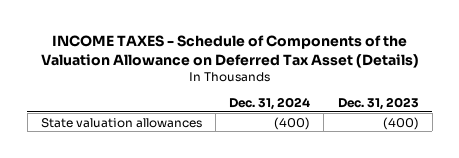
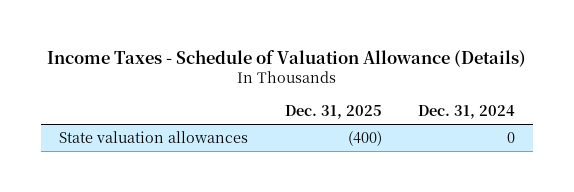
- INCOME TAXES - Schedule of Components of the Valuation Allowance on Deferred Tax Asset (Details)
+ Income Taxes - Schedule of Valuation Allowance (Details)
- | Dec. 31, 2024 | Dec. 31, 2023
+ | Dec. 31, 2025 | Dec. 31, 2024
- State valuation allowances | (400) | (400)
+ State valuation allowances | (400) | 0

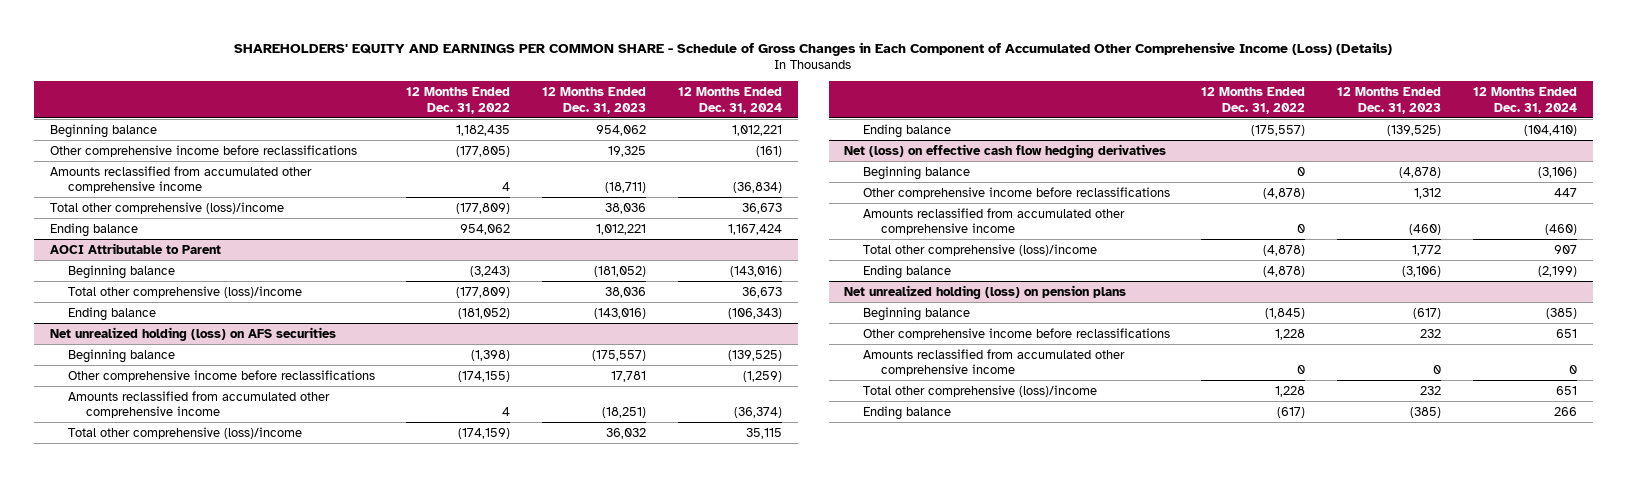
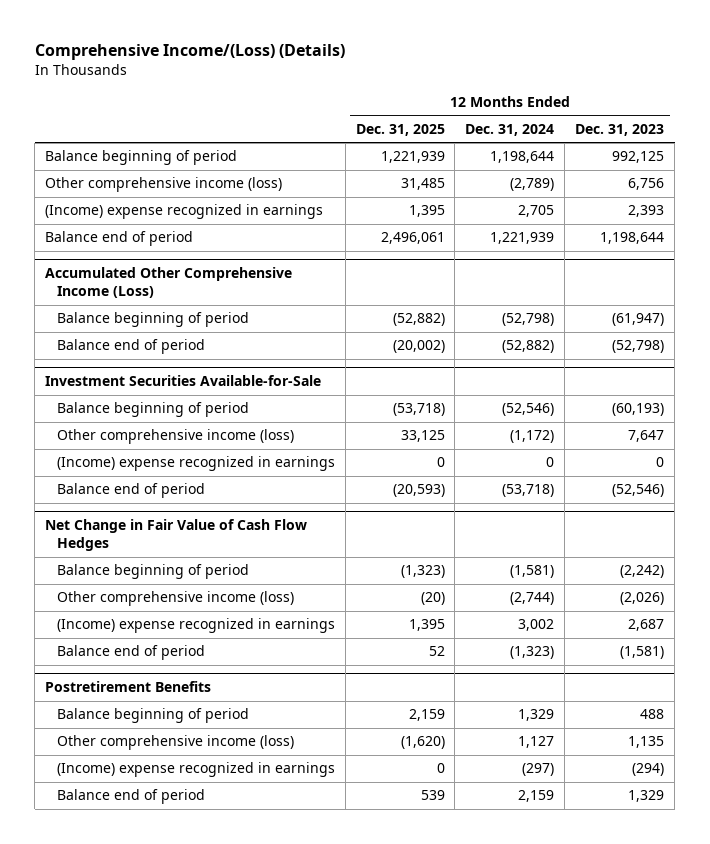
- SHAREHOLDERS' EQUITY AND EARNINGS PER COMMON SHARE - Schedule of Gross Changes in Each Component of Accumulated Other Comprehensive Income (Loss) (Details)
+ Comprehensive Income/(Loss) (Details)
- | 12 Months Ended Dec. 31, 2022 | 12 Months Ended Dec. 31, 2023 | 12 Months Ended Dec. 31, 2024
+ | 12 Months Ended Dec. 31, 2025 | 12 Months Ended Dec. 31, 2024 | 12 Months Ended Dec. 31, 2023
- Beginning balance | 1,182,435 | 954,062 | 1,012,221
- Other comprehensive income before reclassifications | (177,805) | 19,325 | (161)
- Amounts reclassified from accumulated other comprehensive income | 4 | (18,711) | (36,834)
- Total other comprehensive (loss)/income | (177,809) | 38,036 | 36,673
- Ending balance | 954,062 | 1,012,221 | 1,167,424
- AOCI Attributable to Parent
- Beginning balance | (3,243) | (181,052) | (143,016)
- Total other comprehensive (loss)/income | (177,809) | 38,036 | 36,673
- Ending balance | (181,052) | (143,016) | (106,343)
- Net unrealized holding (loss) on AFS securities
- Beginning balance | (1,398) | (175,557) | (139,525)
- Other comprehensive income before reclassifications | (174,155) | 17,781 | (1,259)
- Amounts reclassified from accumulated other comprehensive income | 4 | (18,251) | (36,374)
- Total other comprehensive (loss)/income | (174,159) | 36,032 | 35,115
- Ending balance | (175,557) | (139,525) | (104,410)
- Net (loss) on effective cash flow hedging derivatives
- Beginning balance | 0 | (4,878) | (3,106)
- Other comprehensive income before reclassifications | (4,878) | 1,312 | 447
- Amounts reclassified from accumulated other comprehensive income | 0 | (460) | (460)
- Total other comprehensive (loss)/income | (4,878) | 1,772 | 907
- Ending balance | (4,878) | (3,106) | (2,199)
- Net unrealized holding (loss) on pension plans
- Beginning balance | (1,845) | (617) | (385)
- Other comprehensive income before reclassifications | 1,228 | 232 | 651
- Amounts reclassified from accumulated other comprehensive income | 0 | 0 | 0
- Total other comprehensive (loss)/income | 1,228 | 232 | 651
- Ending balance | (617) | (385) | 266
+ Balance beginning of period | 1,221,939 | 1,198,644 | 992,125
+ Other comprehensive income (loss) | 31,485 | (2,789) | 6,756
+ (Income) expense recognized in earnings | 1,395 | 2,705 | 2,393
+ Balance end of period | 2,496,061 | 1,221,939 | 1,198,644
+ Accumulated Other Comprehensive Income (Loss)
+ Balance beginning of period | (52,882) | (52,798) | (61,947)
+ Balance end of period | (20,002) | (52,882) | (52,798)
+ Investment Securities Available-for-Sale
+ Balance beginning of period | (53,718) | (52,546) | (60,193)
+ Other comprehensive income (loss) | 33,125 | (1,172) | 7,647
+ (Income) expense recognized in earnings | 0 | 0 | 0
+ Balance end of period | (20,593) | (53,718) | (52,546)
+ Net Change in Fair Value of Cash Flow Hedges
+ Balance beginning of period | (1,323) | (1,581) | (2,242)
+ Other comprehensive income (loss) | (20) | (2,744) | (2,026)
+ (Income) expense recognized in earnings | 1,395 | 3,002 | 2,687
+ Balance end of period | 52 | (1,323) | (1,581)
+ Postretirement Benefits
+ Balance beginning of period | 2,159 | 1,329 | 488
+ Other comprehensive income (loss) | (1,620) | 1,127 | 1,135
+ (Income) expense recognized in earnings | 0 | (297) | (294)
+ Balance end of period | 539 | 2,159 | 1,329

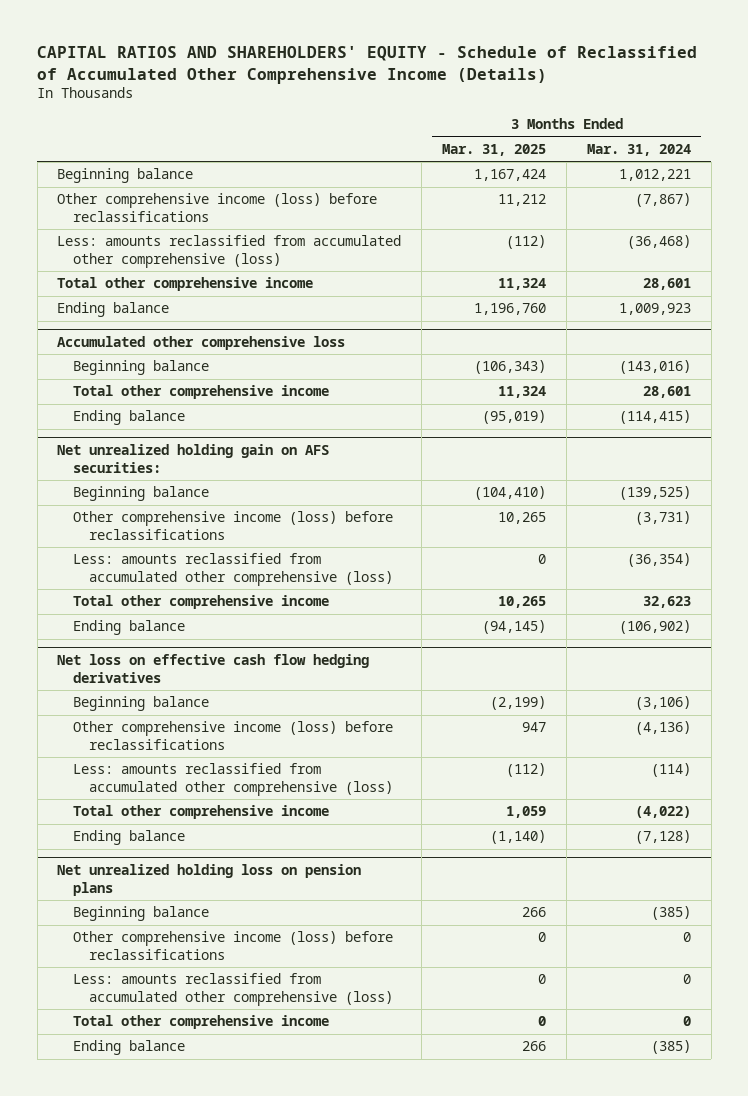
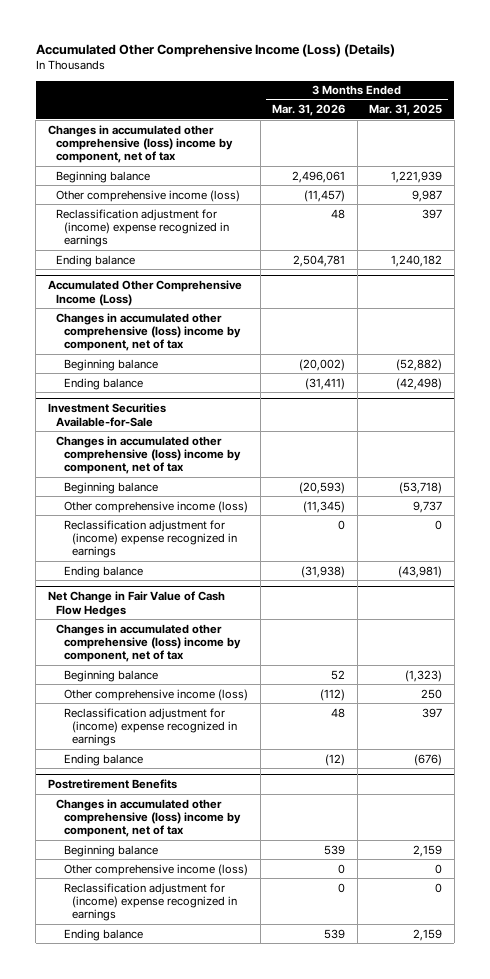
- CAPITAL RATIOS AND SHAREHOLDERS' EQUITY - Schedule of Reclassified of Accumulated Other Comprehensive Income (Details)
+ Accumulated Other Comprehensive Income (Loss) (Details)
- | 3 Months Ended Mar. 31, 2025 | 3 Months Ended Mar. 31, 2024
+ | 3 Months Ended Mar. 31, 2026 | 3 Months Ended Mar. 31, 2025
- Beginning balance | 1,167,424 | 1,012,221
- Other comprehensive income (loss) before reclassifications | 11,212 | (7,867)
- Less: amounts reclassified from accumulated other comprehensive (loss) | (112) | (36,468)
- Total other comprehensive income | 11,324 | 28,601
- Ending balance | 1,196,760 | 1,009,923
- Accumulated other comprehensive loss
- Beginning balance | (106,343) | (143,016)
- Total other comprehensive income | 11,324 | 28,601
- Ending balance | (95,019) | (114,415)
- Net unrealized holding gain on AFS securities:
- Beginning balance | (104,410) | (139,525)
- Other comprehensive income (loss) before reclassifications | 10,265 | (3,731)
- Less: amounts reclassified from accumulated other comprehensive (loss) | 0 | (36,354)
- Total other comprehensive income | 10,265 | 32,623
- Ending balance | (94,145) | (106,902)
- Net loss on effective cash flow hedging derivatives
- Beginning balance | (2,199) | (3,106)
- Other comprehensive income (loss) before reclassifications | 947 | (4,136)
- Less: amounts reclassified from accumulated other comprehensive (loss) | (112) | (114)
- Total other comprehensive income | 1,059 | (4,022)
- Ending balance | (1,140) | (7,128)
- Net unrealized holding loss on pension plans
- Beginning balance | 266 | (385)
- Other comprehensive income (loss) before reclassifications | 0 | 0
- Less: amounts reclassified from accumulated other comprehensive (loss) | 0 | 0
- Total other comprehensive income | 0 | 0
- Ending balance | 266 | (385)
+ Changes in accumulated other comprehensive (loss) income by component, net of tax
+ Beginning balance | 2,496,061 | 1,221,939
+ Other comprehensive income (loss) | (11,457) | 9,987
+ Reclassification adjustment for (income) expense recognized in earnings | 48 | 397
+ Ending balance | 2,504,781 | 1,240,182
+ Accumulated Other Comprehensive Income (Loss)
+ Changes in accumulated other comprehensive (loss) income by component, net of tax
+ Beginning balance | (20,002) | (52,882)
+ Ending balance | (31,411) | (42,498)
+ Investment Securities Available-for-Sale
+ Changes in accumulated other comprehensive (loss) income by component, net of tax
+ Beginning balance | (20,593) | (53,718)
+ Other comprehensive income (loss) | (11,345) | 9,737
+ Reclassification adjustment for (income) expense recognized in earnings | 0 | 0
+ Ending balance | (31,938) | (43,981)
+ Net Change in Fair Value of Cash Flow Hedges
+ Changes in accumulated other comprehensive (loss) income by component, net of tax
+ Beginning balance | 52 | (1,323)
+ Other comprehensive income (loss) | (112) | 250
+ Reclassification adjustment for (income) expense recognized in earnings | 48 | 397
+ Ending balance | (12) | (676)
+ Postretirement Benefits
+ Changes in accumulated other comprehensive (loss) income by component, net of tax
+ Beginning balance | 539 | 2,159
+ Other comprehensive income (loss) | 0 | 0
+ Reclassification adjustment for (income) expense recognized in earnings | 0 | 0
+ Ending balance | 539 | 2,159

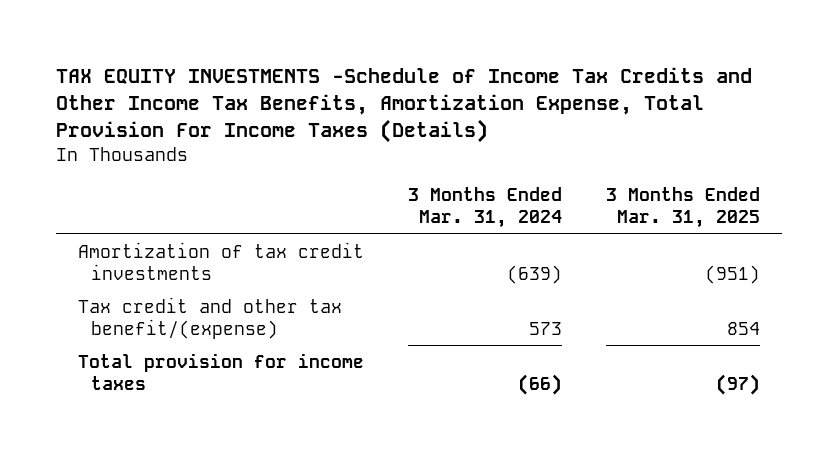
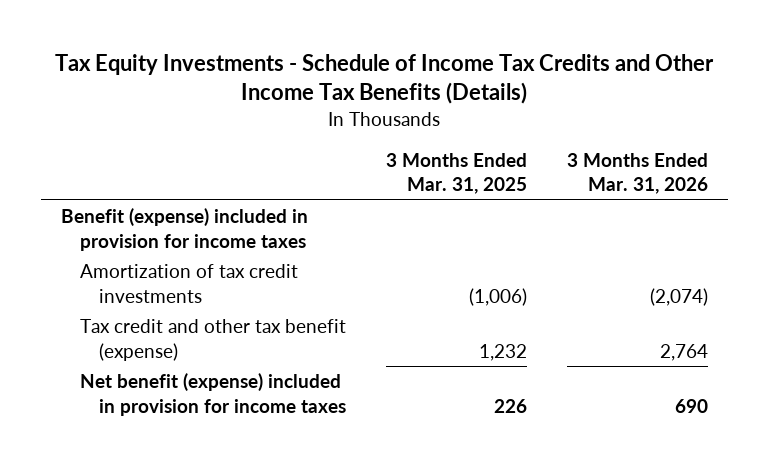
- TAX EQUITY INVESTMENTS -Schedule of Income Tax Credits and Other Income Tax Benefits, Amortization Expense, Total Provision For Income Taxes (Details)
+ Tax Equity Investments - Schedule of Income Tax Credits and Other Income Tax Benefits (Details)
- | 3 Months Ended Mar. 31, 2024 | 3 Months Ended Mar. 31, 2025
+ | 3 Months Ended Mar. 31, 2025 | 3 Months Ended Mar. 31, 2026
- Amortization of tax credit investments | (639) | (951)
- Tax credit and other tax benefit/(expense) | 573 | 854
- Total provision for income taxes | (66) | (97)
+ Benefit (expense) included in provision for income taxes
+ Amortization of tax credit investments | (1,006) | (2,074)
+ Tax credit and other tax benefit (expense) | 1,232 | 2,764
+ Net benefit (expense) included in provision for income taxes | 226 | 690

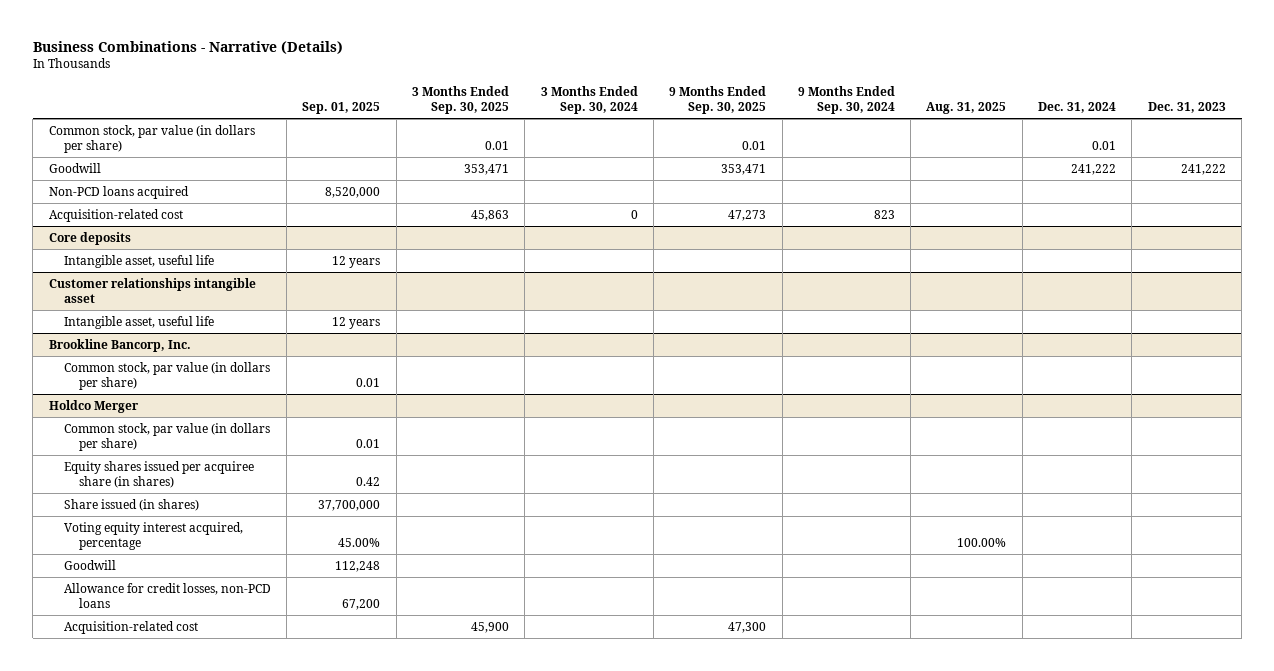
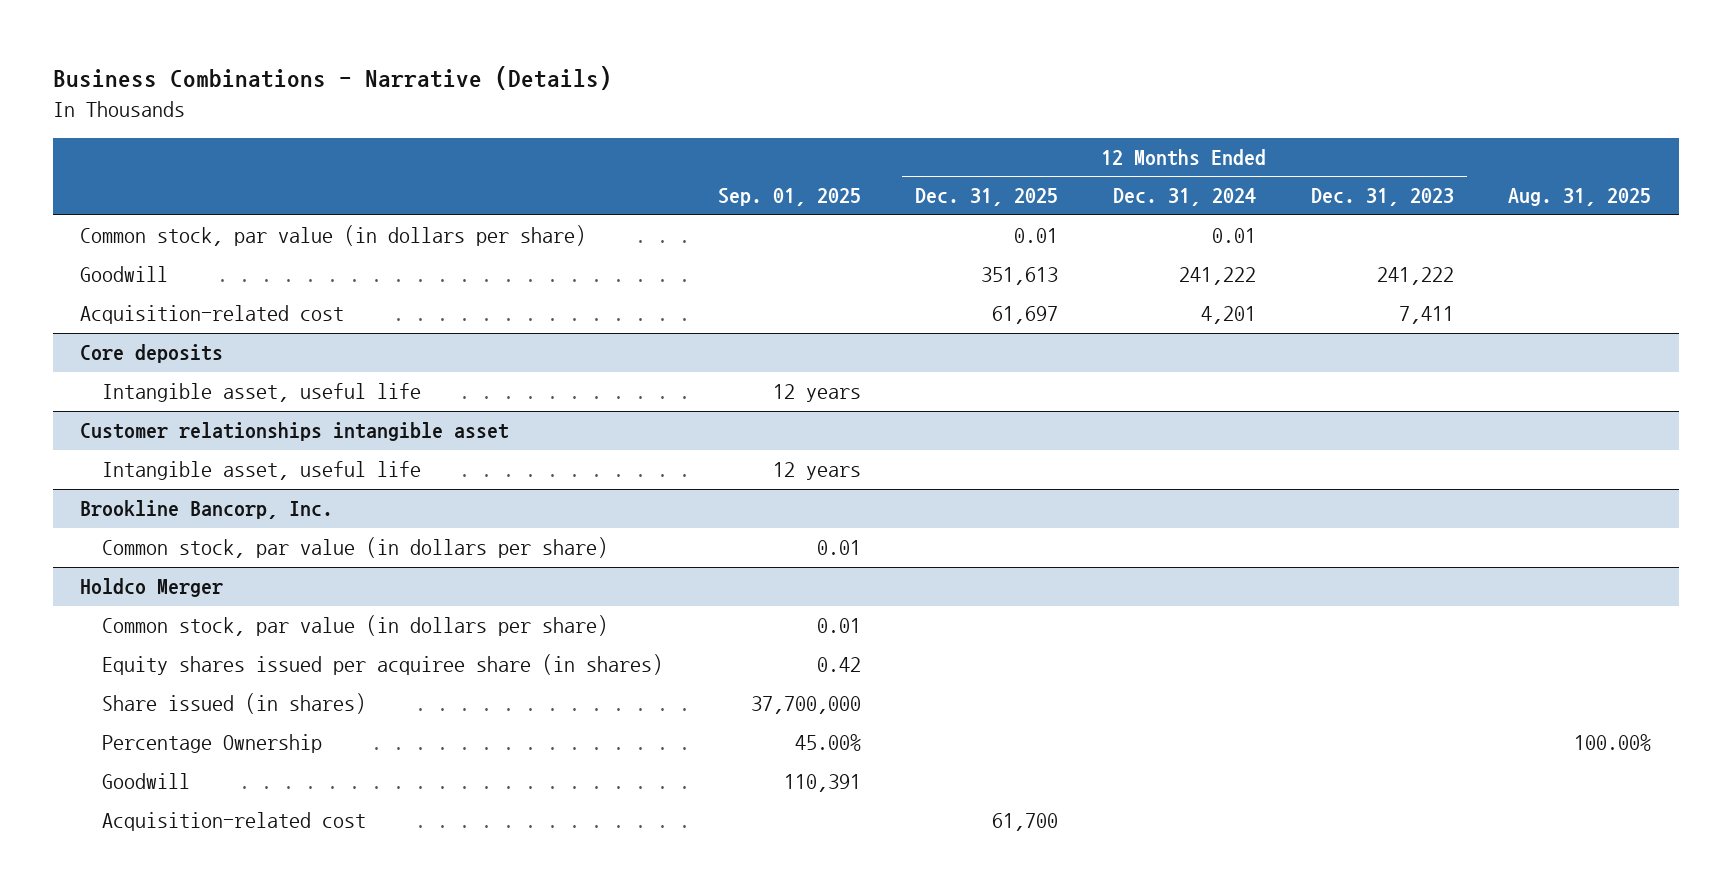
- | Sep. 01, 2025 | 3 Months Ended Sep. 30, 2025 | 3 Months Ended Sep. 30, 2024 | 9 Months Ended Sep. 30, 2025 | 9 Months Ended Sep. 30, 2024 | Aug. 31, 2025 | Dec. 31, 2024 | Dec. 31, 2023
+ | Sep. 01, 2025 | 12 Months Ended Dec. 31, 2025 | 12 Months Ended Dec. 31, 2024 | 12 Months Ended Dec. 31, 2023 | Aug. 31, 2025
- Non-PCD loans acquired | 8,520,000 | | | | | | |
@ Holdco Merger
- Voting equity interest acquired, percentage | 45.00% | | | | | 100.00% | |
- Goodwill | 112,248 | | | | | | |
- Allowance for credit losses, non-PCD loans | 67,200 | | | | | | |
+ Percentage Ownership | 45.00% | | | | 100.00%
+ Goodwill | 110,391 | | | |

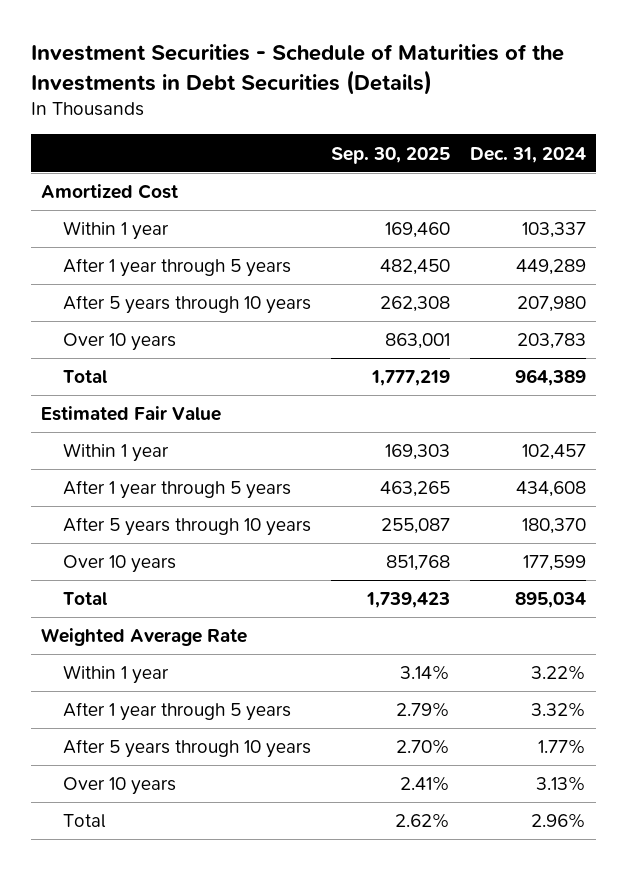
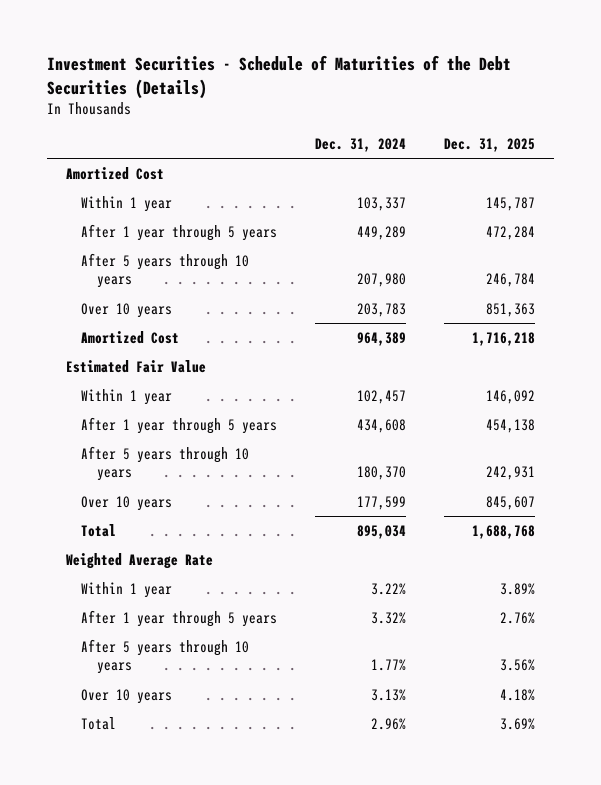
- Investment Securities - Schedule of Maturities of the Investments in Debt Securities (Details)
+ Investment Securities - Schedule of Maturities of the Debt Securities (Details)
- | Sep. 30, 2025 | Dec. 31, 2024
+ | Dec. 31, 2024 | Dec. 31, 2025
- Total | 1,777,219 | 964,389
+ Amortized Cost | 964,389 | 1,716,218

